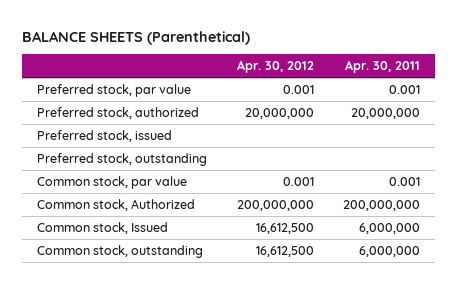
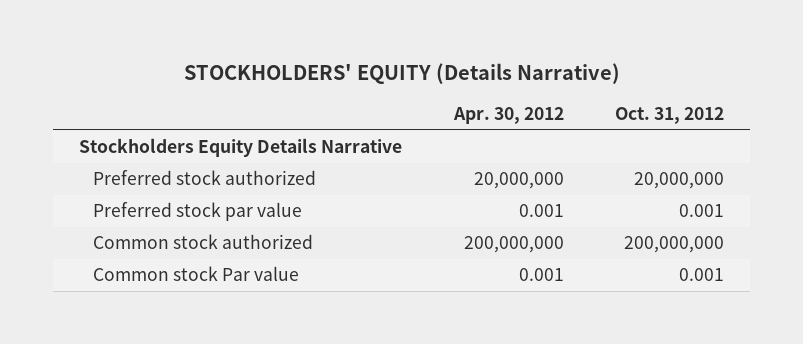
- BALANCE SHEETS (Parenthetical)
+ STOCKHOLDERS' EQUITY (Details Narrative)
- | Apr. 30, 2012 | Apr. 30, 2011
+ | Apr. 30, 2012 | Oct. 31, 2012
- Preferred stock, par value | 0.001 | 0.001
- Preferred stock, authorized | 20,000,000 | 20,000,000
- Preferred stock, issued
- Preferred stock, outstanding
- Common stock, par value | 0.001 | 0.001
- Common stock, Authorized | 200,000,000 | 200,000,000
- Common stock, Issued | 16,612,500 | 6,000,000
- Common stock, outstanding | 16,612,500 | 6,000,000
+ Stockholders Equity Details Narrative
+ Preferred stock authorized | 20,000,000 | 20,000,000
+ Preferred stock par value | 0.001 | 0.001
+ Common stock authorized | 200,000,000 | 200,000,000
+ Common stock Par value | 0.001 | 0.001

